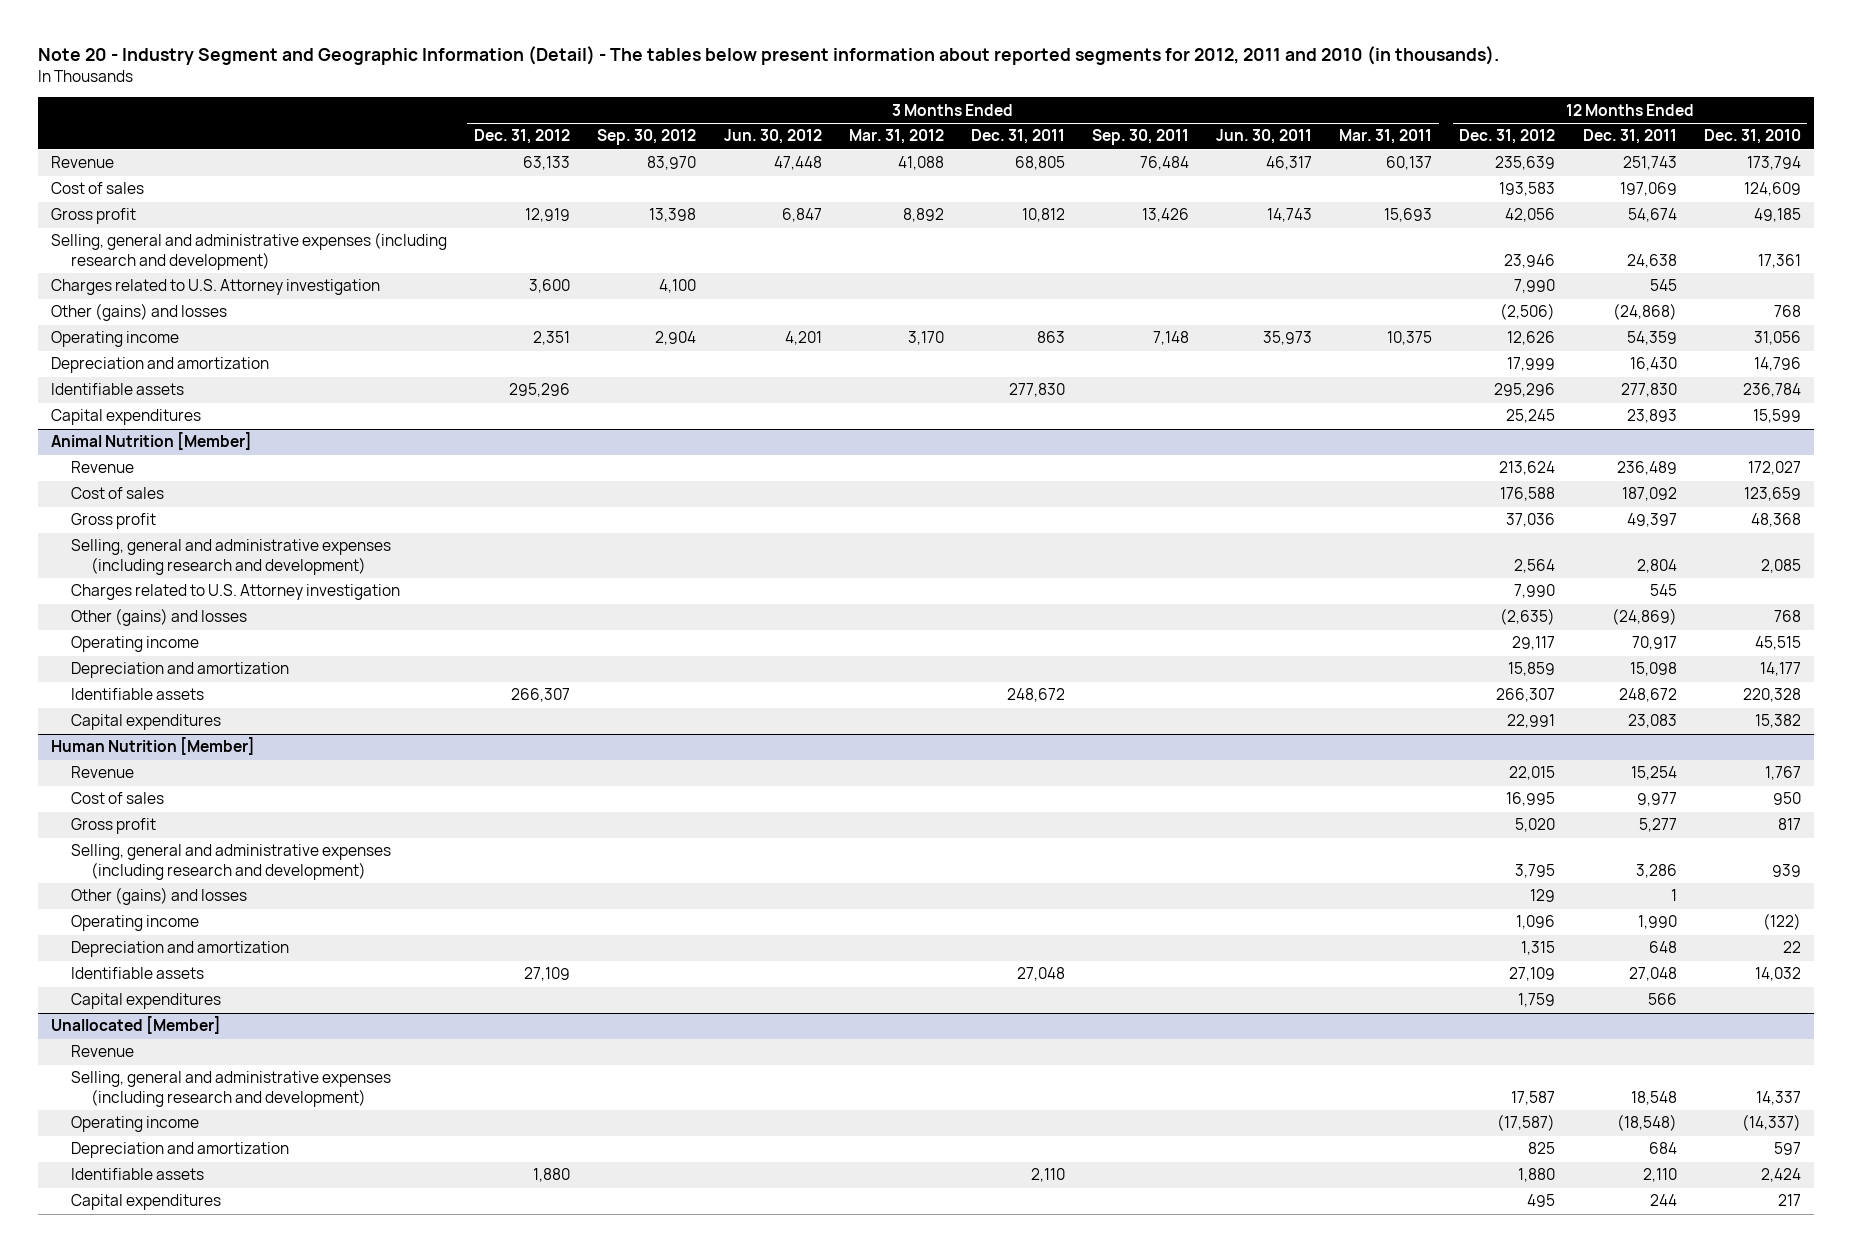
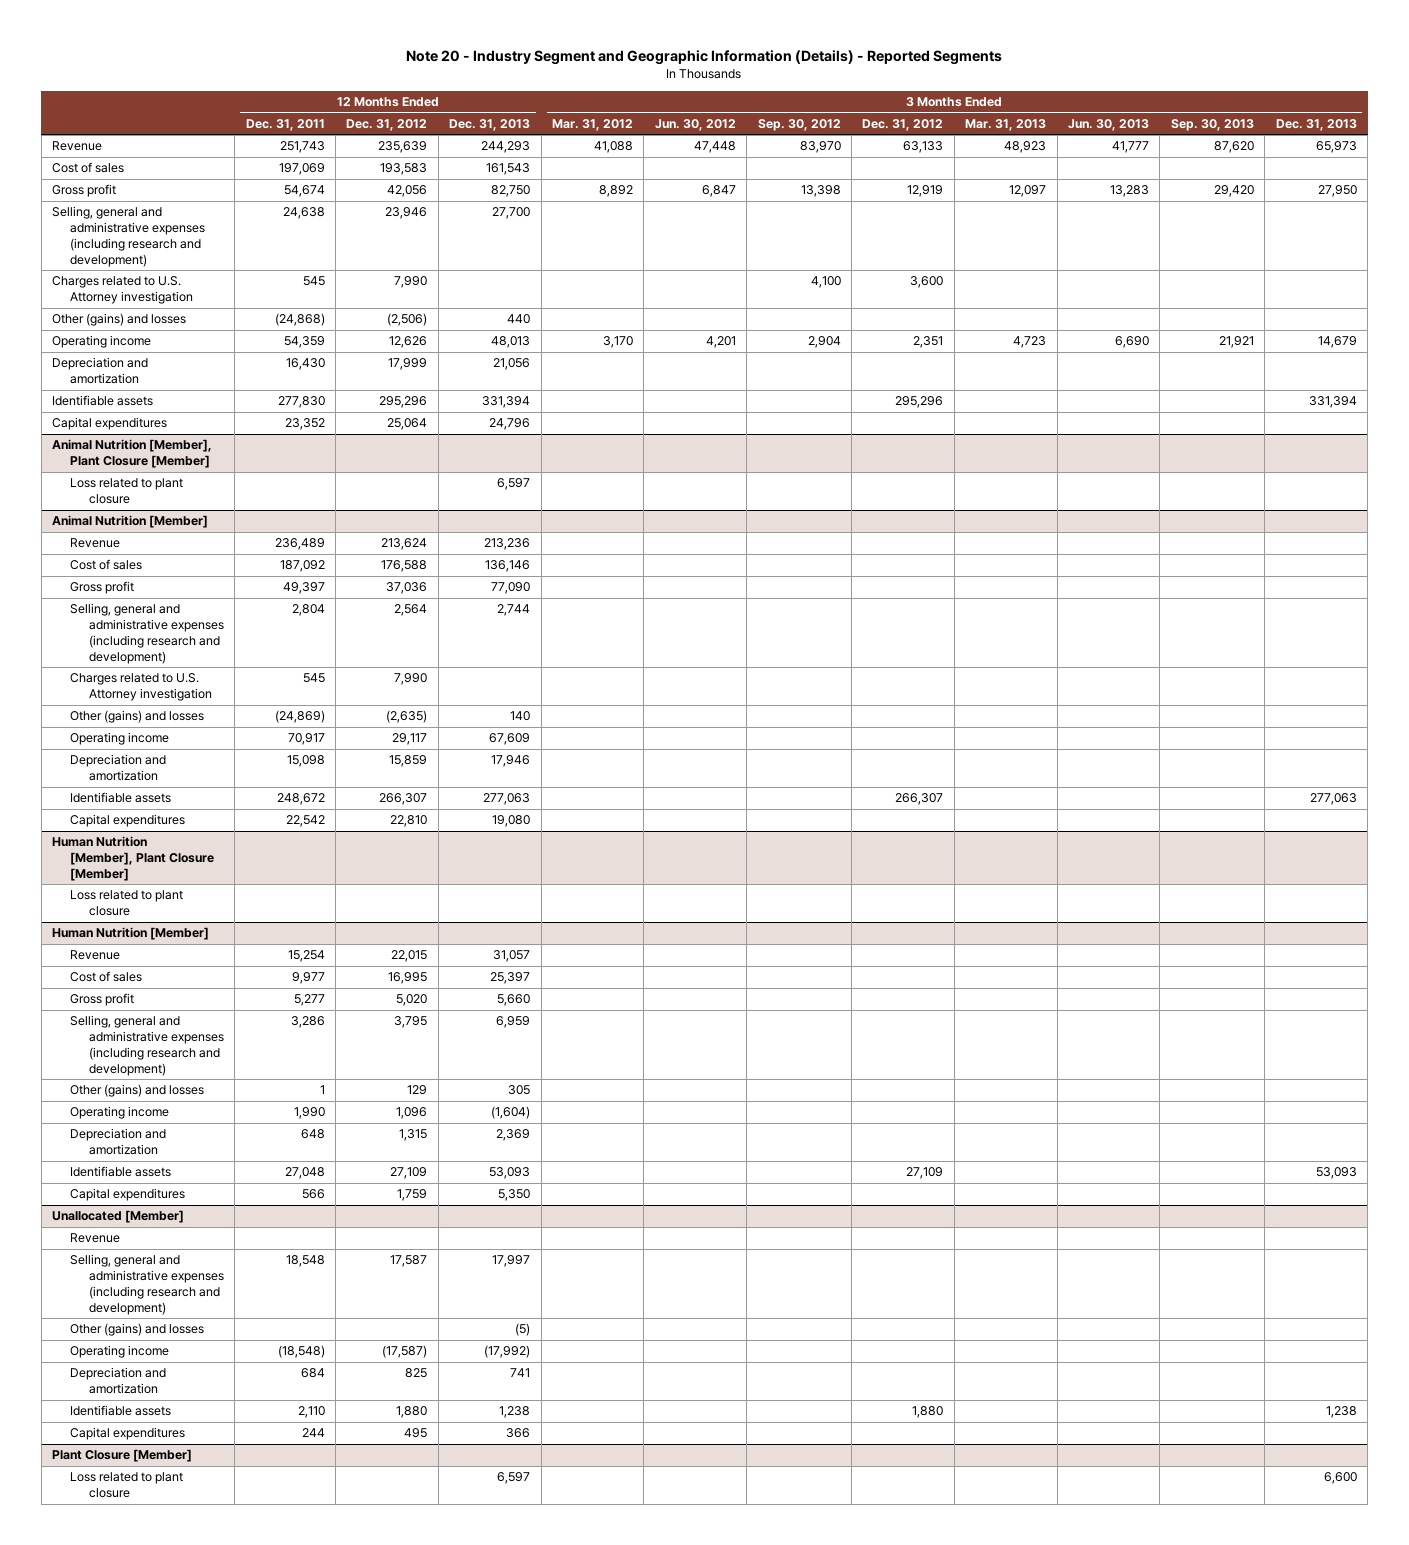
- Note 20 - Industry Segment and Geographic Information (Detail) - The tables below present information about reported segments for 2012, 2011 and 2010 (in thousands).
+ Note 20 - Industry Segment and Geographic Information (Details) - Reported Segments
- | 3 Months Ended Dec. 31, 2012 | 3 Months Ended Sep. 30, 2012 | 3 Months Ended Jun. 30, 2012 | 3 Months Ended Mar. 31, 2012 | 3 Months Ended Dec. 31, 2011 | 3 Months Ended Sep. 30, 2011 | 3 Months Ended Jun. 30, 2011 | 3 Months Ended Mar. 31, 2011 | 12 Months Ended Dec. 31, 2012 | 12 Months Ended Dec. 31, 2011 | 12 Months Ended Dec. 31, 2010
+ | 12 Months Ended Dec. 31, 2011 | 12 Months Ended Dec. 31, 2012 | 12 Months Ended Dec. 31, 2013 | 3 Months Ended Mar. 31, 2012 | 3 Months Ended Jun. 30, 2012 | 3 Months Ended Sep. 30, 2012 | 3 Months Ended Dec. 31, 2012 | 3 Months Ended Mar. 31, 2013 | 3 Months Ended Jun. 30, 2013 | 3 Months Ended Sep. 30, 2013 | 3 Months Ended Dec. 31, 2013
- Capital expenditures | | | | | | | | | 25,245 | 23,893 | 15,599
+ Capital expenditures | 23,352 | 25,064 | 24,796 | | | | | | | |
+ Animal Nutrition [Member], Plant Closure [Member]
+ Loss related to plant closure | | | 6,597 | | | | | | | |
@ Animal Nutrition [Member]
- Capital expenditures | | | | | | | | | 22,991 | 23,083 | 15,382
+ Capital expenditures | 22,542 | 22,810 | 19,080 | | | | | | | |
+ Human Nutrition [Member], Plant Closure [Member]
+ Loss related to plant closure
@ Unallocated [Member]
+ Other (gains) and losses | | | (5) | | | | | | | |
+ Plant Closure [Member]
+ Loss related to plant closure | | | 6,597 | | | | | | | | 6,600

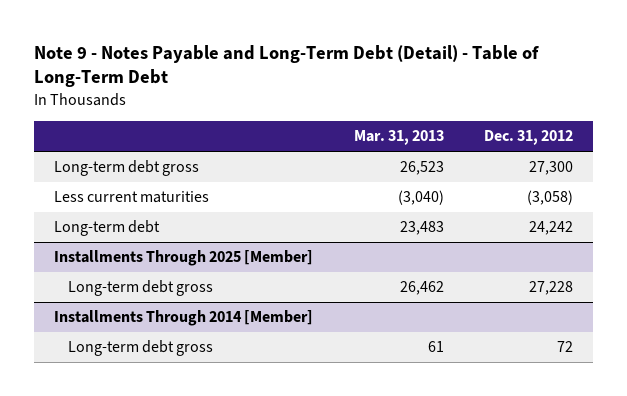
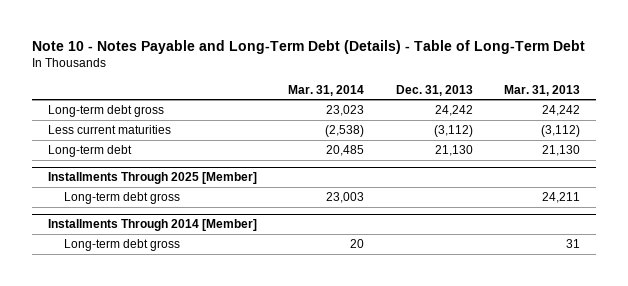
- Note 9 - Notes Payable and Long-Term Debt (Detail) - Table of Long-Term Debt
+ Note 10 - Notes Payable and Long-Term Debt (Details) - Table of Long-Term Debt
- | Mar. 31, 2013 | Dec. 31, 2012
+ | Mar. 31, 2014 | Dec. 31, 2013 | Mar. 31, 2013
- Long-term debt gross | 26,523 | 27,300
- Less current maturities | (3,040) | (3,058)
- Long-term debt | 23,483 | 24,242
+ Long-term debt gross | 23,023 | 24,242 | 24,242
+ Less current maturities | (2,538) | (3,112) | (3,112)
+ Long-term debt | 20,485 | 21,130 | 21,130
@ Installments Through 2025 [Member]
- Long-term debt gross | 26,462 | 27,228
+ Long-term debt gross | 23,003 | | 24,211
@ Installments Through 2014 [Member]
- Long-term debt gross | 61 | 72
+ Long-term debt gross | 20 | | 31

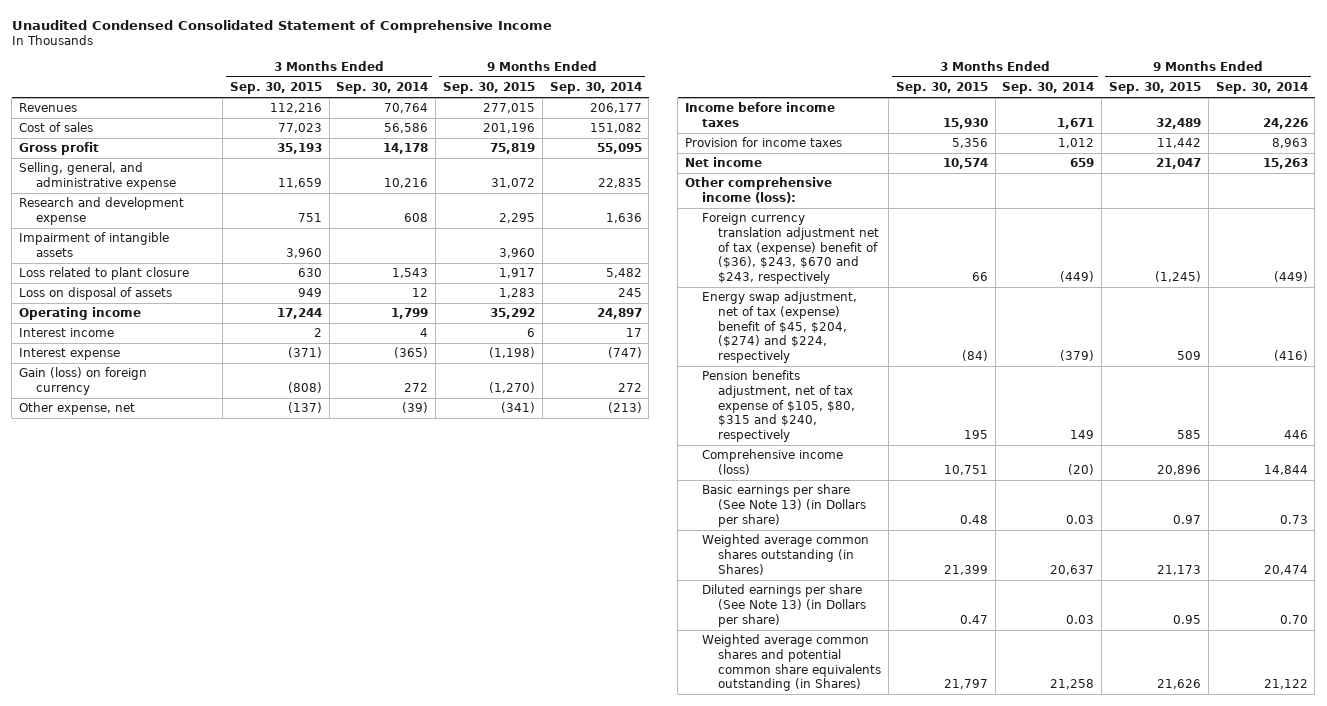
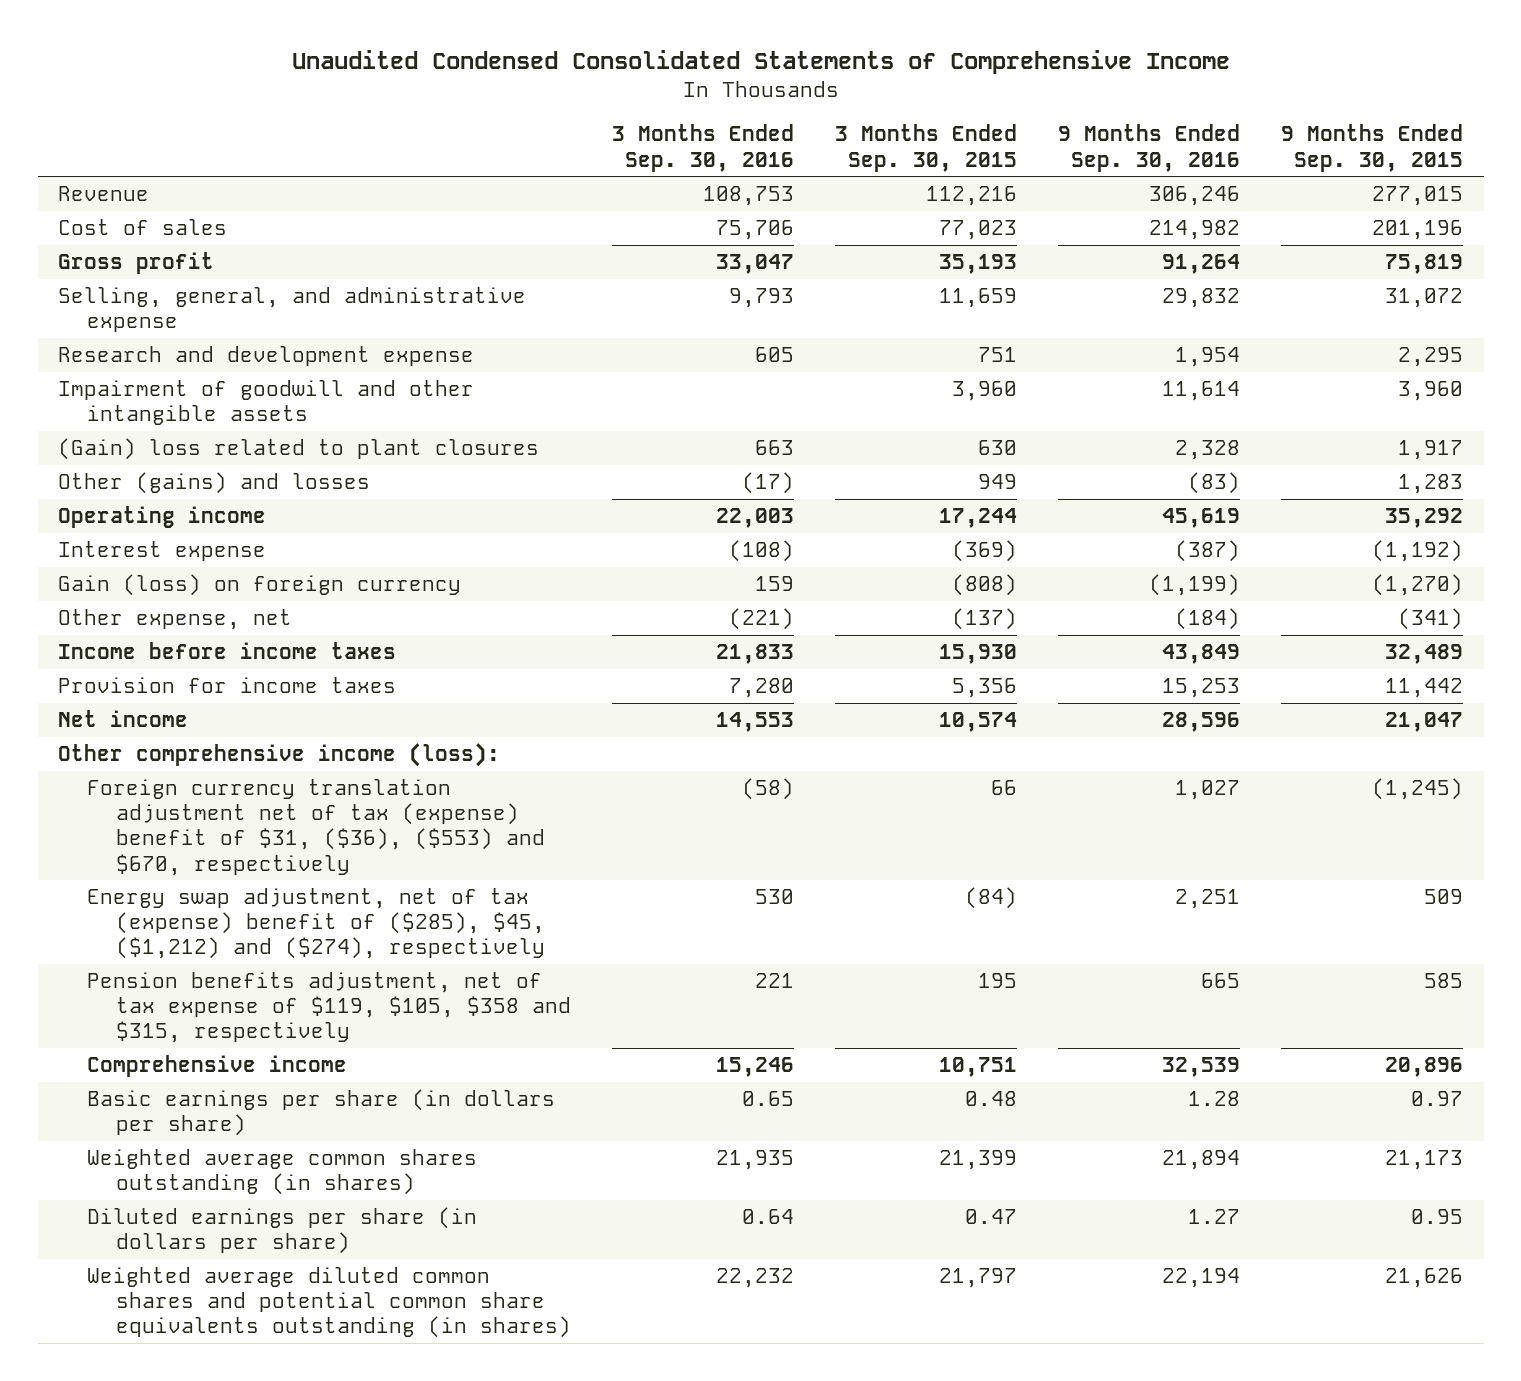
- Unaudited Condensed Consolidated Statement of Comprehensive Income
+ Unaudited Condensed Consolidated Statements of Comprehensive Income
- | 3 Months Ended Sep. 30, 2015 | 3 Months Ended Sep. 30, 2014 | 9 Months Ended Sep. 30, 2015 | 9 Months Ended Sep. 30, 2014
+ | 3 Months Ended Sep. 30, 2016 | 3 Months Ended Sep. 30, 2015 | 9 Months Ended Sep. 30, 2016 | 9 Months Ended Sep. 30, 2015
- Revenues | 112,216 | 70,764 | 277,015 | 206,177
+ Revenue | 108,753 | 112,216 | 306,246 | 277,015
- Impairment of intangible assets | 3,960 | | 3,960 |
- Loss related to plant closure | 630 | 1,543 | 1,917 | 5,482
- Loss on disposal of assets | 949 | 12 | 1,283 | 245
+ Impairment of goodwill and other intangible assets | | 3,960 | 11,614 | 3,960
+ (Gain) loss related to plant closures | 663 | 630 | 2,328 | 1,917
+ Other (gains) and losses | (17) | 949 | (83) | 1,283
- Interest income | 2 | 4 | 6 | 17
- Interest expense | (371) | (365) | (1,198) | (747)
+ Interest expense | (108) | (369) | (387) | (1,192)
- Foreign currency translation adjustment net of tax (expense) benefit of ($36), $243, $670 and $243, respectively | 66 | (449) | (1,245) | (449)
- Energy swap adjustment, net of tax (expense) benefit of $45, $204, ($274) and $224, respectively | (84) | (379) | 509 | (416)
- Pension benefits adjustment, net of tax expense of $105, $80, $315 and $240, respectively | 195 | 149 | 585 | 446
- Comprehensive income (loss) | 10,751 | (20) | 20,896 | 14,844
- Basic earnings per share (See Note 13) (in Dollars per share) | 0.48 | 0.03 | 0.97 | 0.73
- Weighted average common shares outstanding (in Shares) | 21,399 | 20,637 | 21,173 | 20,474
- Diluted earnings per share (See Note 13) (in Dollars per share) | 0.47 | 0.03 | 0.95 | 0.70
- Weighted average common shares and potential common share equivalents outstanding (in Shares) | 21,797 | 21,258 | 21,626 | 21,122
+ Foreign currency translation adjustment net of tax (expense) benefit of $31, ($36), ($553) and $670, respectively | (58) | 66 | 1,027 | (1,245)
+ Energy swap adjustment, net of tax (expense) benefit of ($285), $45, ($1,212) and ($274), respectively | 530 | (84) | 2,251 | 509
+ Pension benefits adjustment, net of tax expense of $119, $105, $358 and $315, respectively | 221 | 195 | 665 | 585
+ Comprehensive income | 15,246 | 10,751 | 32,539 | 20,896
+ Basic earnings per share (in dollars per share) | 0.65 | 0.48 | 1.28 | 0.97
+ Weighted average common shares outstanding (in shares) | 21,935 | 21,399 | 21,894 | 21,173
+ Diluted earnings per share (in dollars per share) | 0.64 | 0.47 | 1.27 | 0.95
+ Weighted average diluted common shares and potential common share equivalents outstanding (in shares) | 22,232 | 21,797 | 22,194 | 21,626

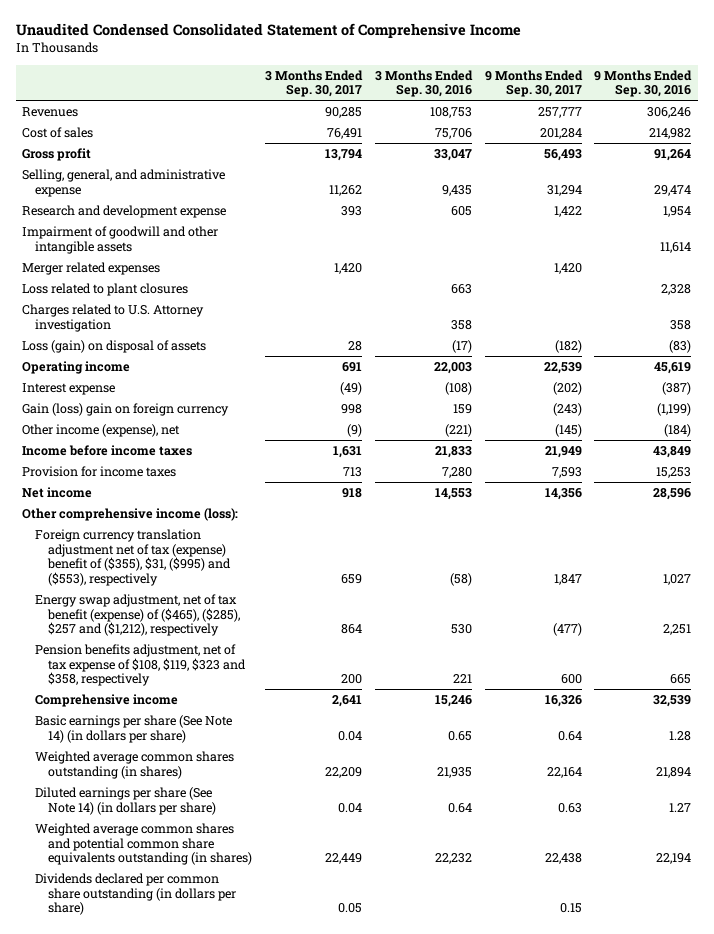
- Unaudited Condensed Consolidated Statements of Comprehensive Income
+ Unaudited Condensed Consolidated Statement of Comprehensive Income
- | 3 Months Ended Sep. 30, 2016 | 3 Months Ended Sep. 30, 2015 | 9 Months Ended Sep. 30, 2016 | 9 Months Ended Sep. 30, 2015
+ | 3 Months Ended Sep. 30, 2017 | 3 Months Ended Sep. 30, 2016 | 9 Months Ended Sep. 30, 2017 | 9 Months Ended Sep. 30, 2016
- Revenue | 108,753 | 112,216 | 306,246 | 277,015
+ Revenues | 90,285 | 108,753 | 257,777 | 306,246
- Selling, general, and administrative expense | 9,793 | 11,659 | 29,832 | 31,072
+ Selling, general, and administrative expense | 11,262 | 9,435 | 31,294 | 29,474
- (Gain) loss related to plant closures | 663 | 630 | 2,328 | 1,917
- Other (gains) and losses | (17) | 949 | (83) | 1,283
+ Merger related expenses | 1,420 | | 1,420 |
+ Loss related to plant closures | | 663 | | 2,328
+ Charges related to U.S. Attorney investigation | | 358 | | 358
+ Loss (gain) on disposal of assets | 28 | (17) | (182) | (83)
- Gain (loss) on foreign currency | 159 | (808) | (1,199) | (1,270)
- Other expense, net | (221) | (137) | (184) | (341)
+ Gain (loss) gain on foreign currency | 998 | 159 | (243) | (1,199)
+ Other income (expense), net | (9) | (221) | (145) | (184)
- Foreign currency translation adjustment net of tax (expense) benefit of $31, ($36), ($553) and $670, respectively | (58) | 66 | 1,027 | (1,245)
- Energy swap adjustment, net of tax (expense) benefit of ($285), $45, ($1,212) and ($274), respectively | 530 | (84) | 2,251 | 509
- Pension benefits adjustment, net of tax expense of $119, $105, $358 and $315, respectively | 221 | 195 | 665 | 585
+ Foreign currency translation adjustment net of tax (expense) benefit of ($355), $31, ($995) and ($553), respectively | 659 | (58) | 1,847 | 1,027
+ Energy swap adjustment, net of tax benefit (expense) of ($465), ($285), $257 and ($1,212), respectively | 864 | 530 | (477) | 2,251
+ Pension benefits adjustment, net of tax expense of $108, $119, $323 and $358, respectively | 200 | 221 | 600 | 665
- Basic earnings per share (in dollars per share) | 0.65 | 0.48 | 1.28 | 0.97
+ Basic earnings per share (See Note 14) (in dollars per share) | 0.04 | 0.65 | 0.64 | 1.28
- Diluted earnings per share (in dollars per share) | 0.64 | 0.47 | 1.27 | 0.95
- Weighted average diluted common shares and potential common share equivalents outstanding (in shares) | 22,232 | 21,797 | 22,194 | 21,626
+ Diluted earnings per share (See Note 14) (in dollars per share) | 0.04 | 0.64 | 0.63 | 1.27
+ Weighted average common shares and potential common share equivalents outstanding (in shares) | 22,449 | 22,232 | 22,438 | 22,194
+ Dividends declared per common share outstanding (in dollars per share) | 0.05 | | 0.15 |

